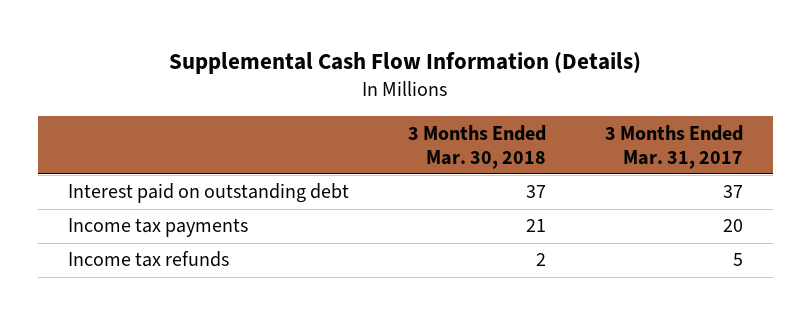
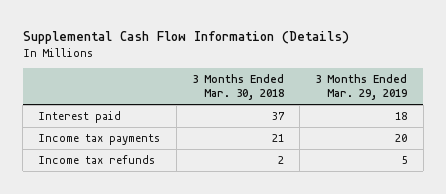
- | 3 Months Ended Mar. 30, 2018 | 3 Months Ended Mar. 31, 2017
+ | 3 Months Ended Mar. 30, 2018 | 3 Months Ended Mar. 29, 2019
- Interest paid on outstanding debt | 37 | 37
+ Interest paid | 37 | 18

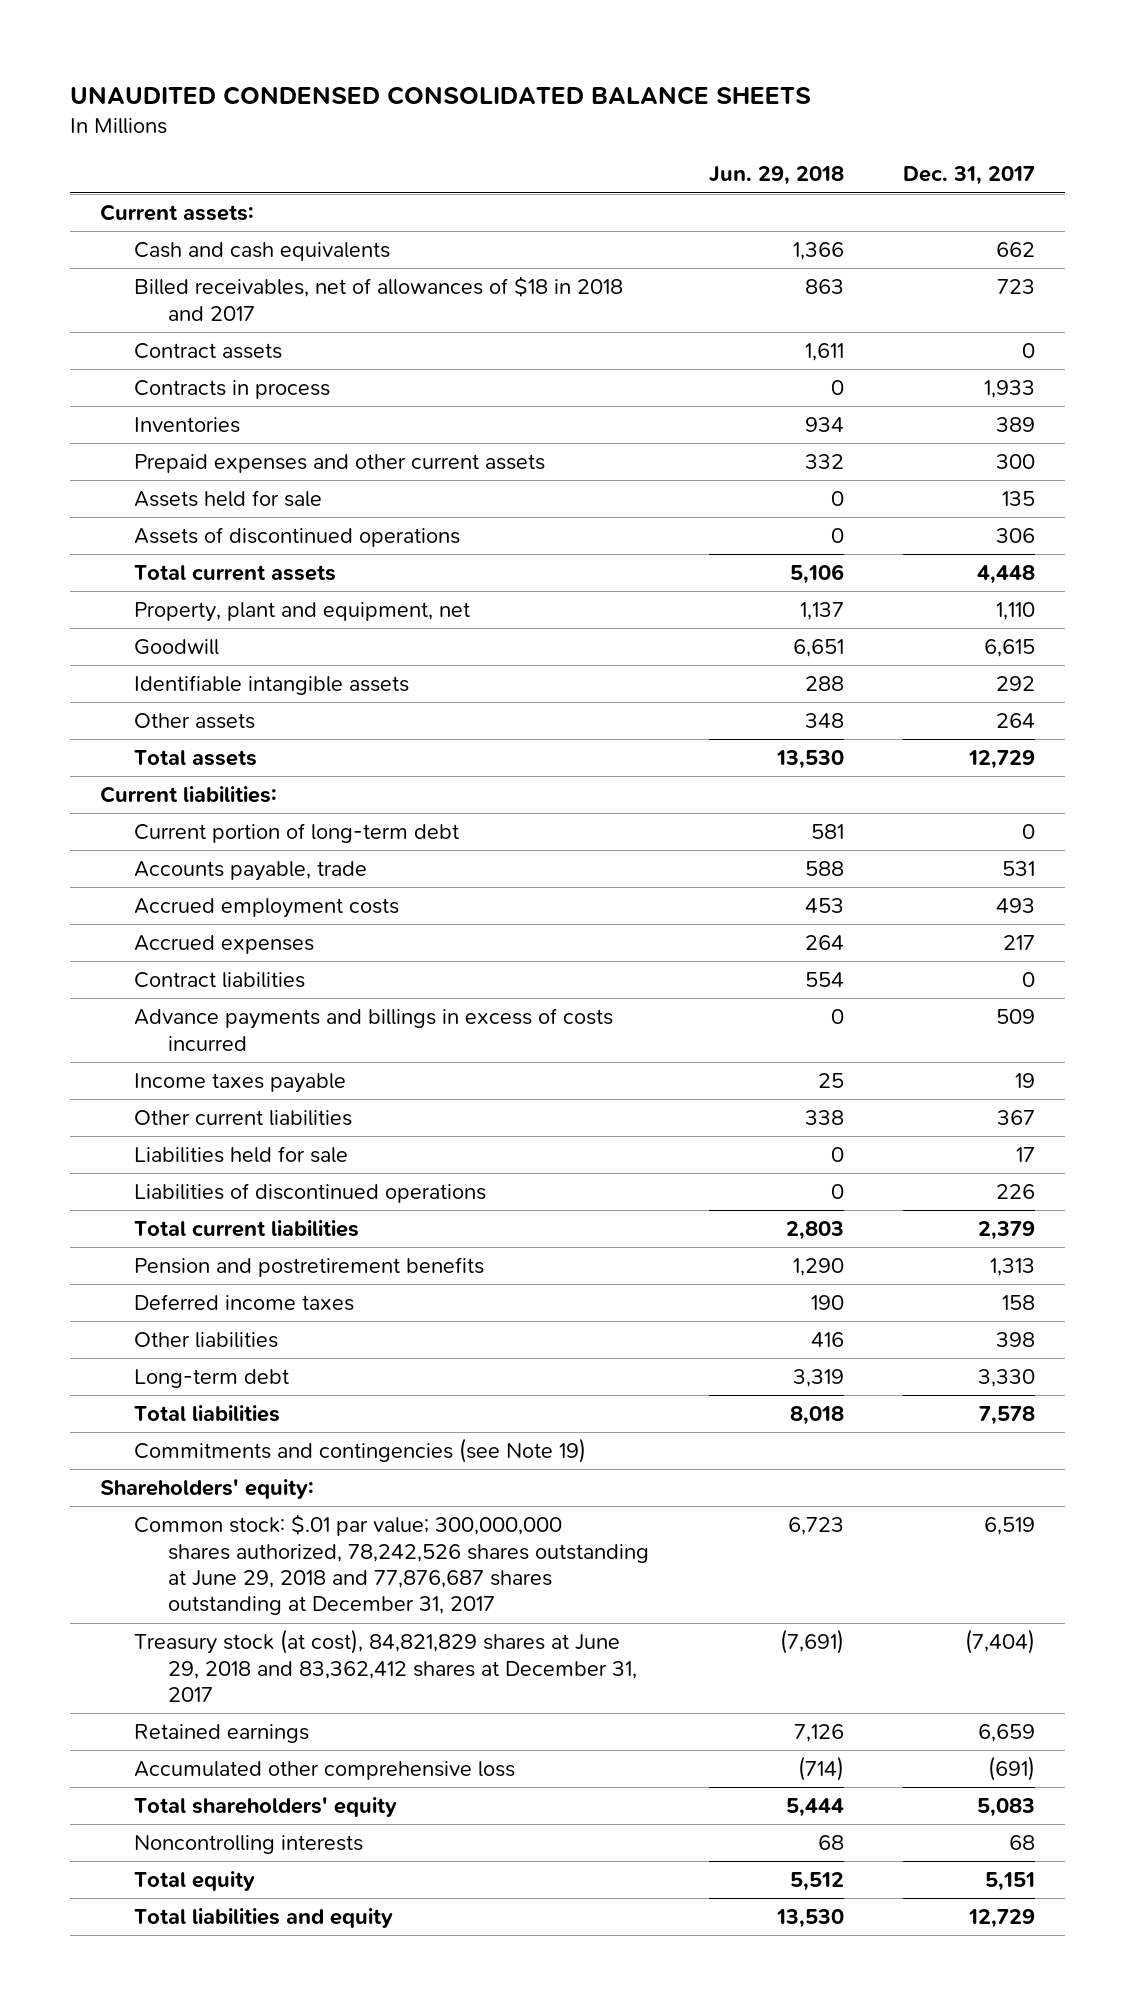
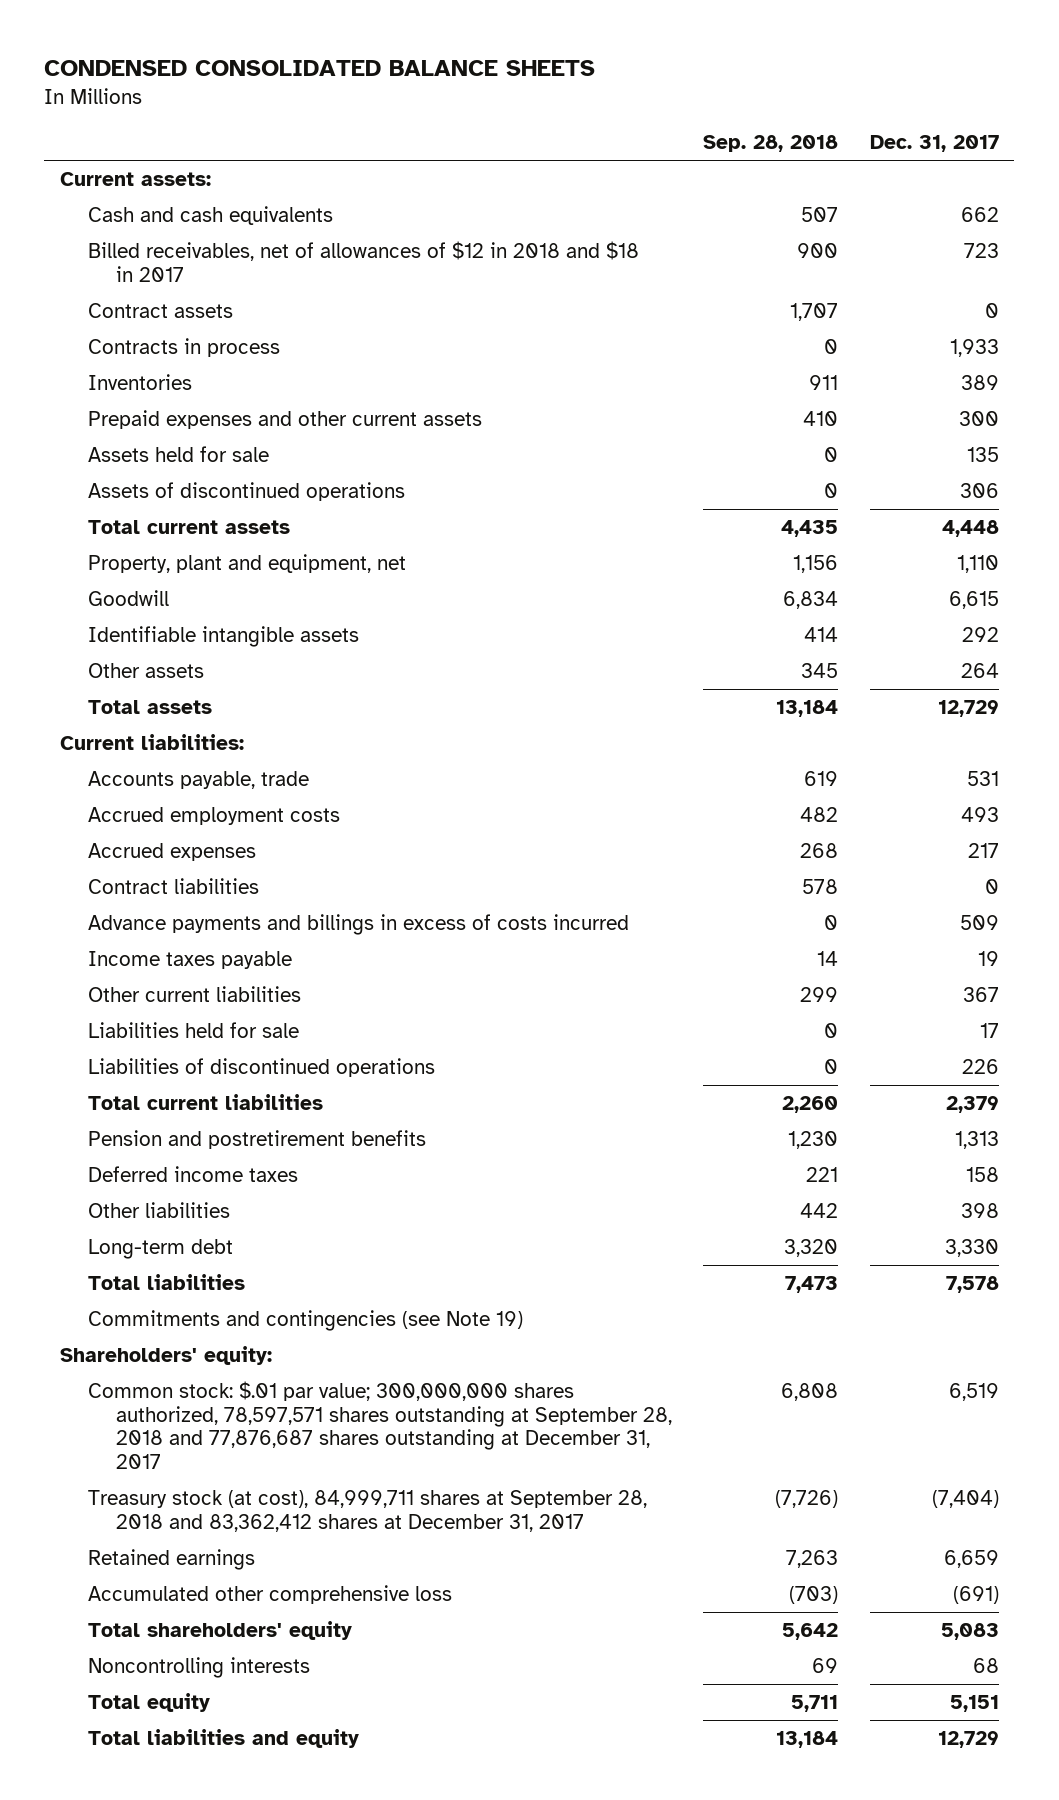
- UNAUDITED CONDENSED CONSOLIDATED BALANCE SHEETS
+ CONDENSED CONSOLIDATED BALANCE SHEETS
- | Jun. 29, 2018 | Dec. 31, 2017
+ | Sep. 28, 2018 | Dec. 31, 2017
- Billed receivables, net of allowances of $18 in 2018 and 2017 | 863 | 723
+ Billed receivables, net of allowances of $12 in 2018 and $18 in 2017 | 900 | 723
- Current portion of long-term debt | 581 | 0
- Common stock: $.01 par value; 300,000,000 shares authorized, 78,242,526 shares outstanding at June 29, 2018 and 77,876,687 shares outstanding at December 31, 2017 | 6,723 | 6,519
- Treasury stock (at cost), 84,821,829 shares at June 29, 2018 and 83,362,412 shares at December 31, 2017 | (7,691) | (7,404)
+ Common stock: $.01 par value; 300,000,000 shares authorized, 78,597,571 shares outstanding at September 28, 2018 and 77,876,687 shares outstanding at December 31, 2017 | 6,808 | 6,519
+ Treasury stock (at cost), 84,999,711 shares at September 28, 2018 and 83,362,412 shares at December 31, 2017 | (7,726) | (7,404)

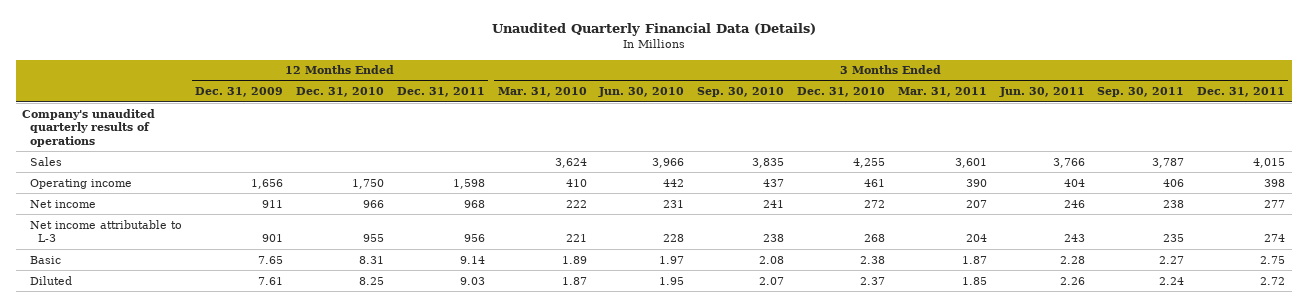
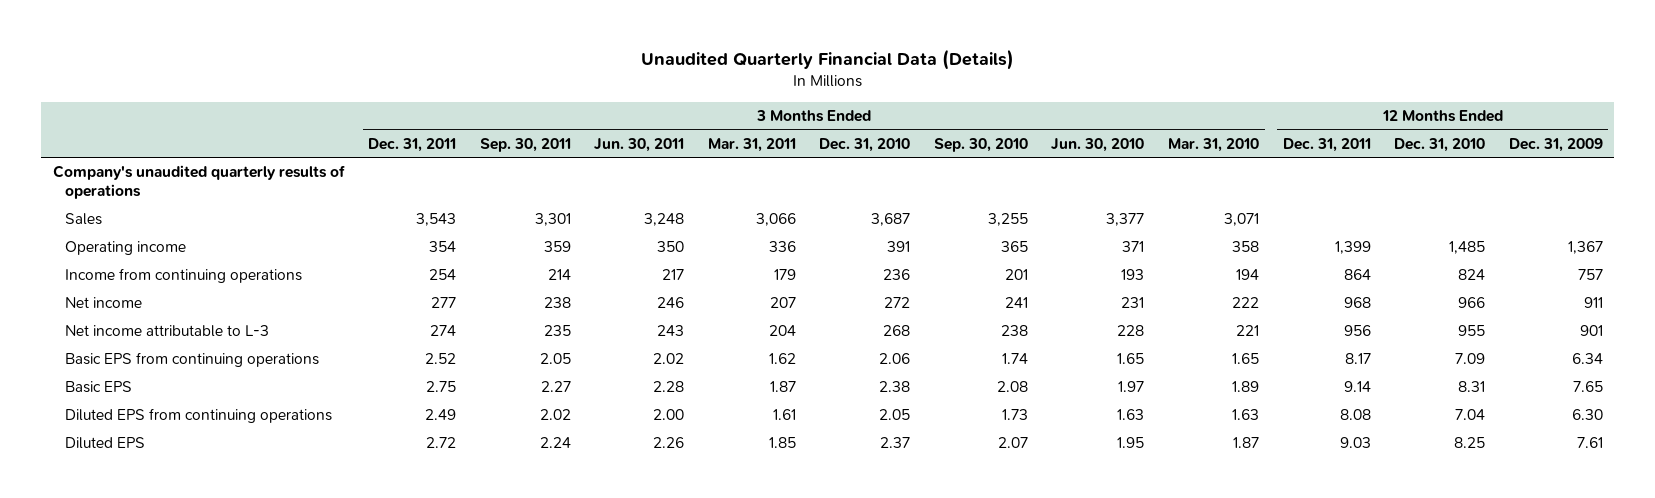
- | 12 Months Ended Dec. 31, 2009 | 12 Months Ended Dec. 31, 2010 | 12 Months Ended Dec. 31, 2011 | 3 Months Ended Mar. 31, 2010 | 3 Months Ended Jun. 30, 2010 | 3 Months Ended Sep. 30, 2010 | 3 Months Ended Dec. 31, 2010 | 3 Months Ended Mar. 31, 2011 | 3 Months Ended Jun. 30, 2011 | 3 Months Ended Sep. 30, 2011 | 3 Months Ended Dec. 31, 2011
+ | 3 Months Ended Dec. 31, 2011 | 3 Months Ended Sep. 30, 2011 | 3 Months Ended Jun. 30, 2011 | 3 Months Ended Mar. 31, 2011 | 3 Months Ended Dec. 31, 2010 | 3 Months Ended Sep. 30, 2010 | 3 Months Ended Jun. 30, 2010 | 3 Months Ended Mar. 31, 2010 | 12 Months Ended Dec. 31, 2011 | 12 Months Ended Dec. 31, 2010 | 12 Months Ended Dec. 31, 2009
- Sales | | | | 3,624 | 3,966 | 3,835 | 4,255 | 3,601 | 3,766 | 3,787 | 4,015
- Operating income | 1,656 | 1,750 | 1,598 | 410 | 442 | 437 | 461 | 390 | 404 | 406 | 398
+ Sales | 3,543 | 3,301 | 3,248 | 3,066 | 3,687 | 3,255 | 3,377 | 3,071 | | |
+ Operating income | 354 | 359 | 350 | 336 | 391 | 365 | 371 | 358 | 1,399 | 1,485 | 1,367
+ Income from continuing operations | 254 | 214 | 217 | 179 | 236 | 201 | 193 | 194 | 864 | 824 | 757
- Basic | 7.65 | 8.31 | 9.14 | 1.89 | 1.97 | 2.08 | 2.38 | 1.87 | 2.28 | 2.27 | 2.75
- Diluted | 7.61 | 8.25 | 9.03 | 1.87 | 1.95 | 2.07 | 2.37 | 1.85 | 2.26 | 2.24 | 2.72
+ Basic EPS from continuing operations | 2.52 | 2.05 | 2.02 | 1.62 | 2.06 | 1.74 | 1.65 | 1.65 | 8.17 | 7.09 | 6.34
+ Basic EPS | 2.75 | 2.27 | 2.28 | 1.87 | 2.38 | 2.08 | 1.97 | 1.89 | 9.14 | 8.31 | 7.65
+ Diluted EPS from continuing operations | 2.49 | 2.02 | 2.00 | 1.61 | 2.05 | 1.73 | 1.63 | 1.63 | 8.08 | 7.04 | 6.30
+ Diluted EPS | 2.72 | 2.24 | 2.26 | 1.85 | 2.37 | 2.07 | 1.95 | 1.87 | 9.03 | 8.25 | 7.61

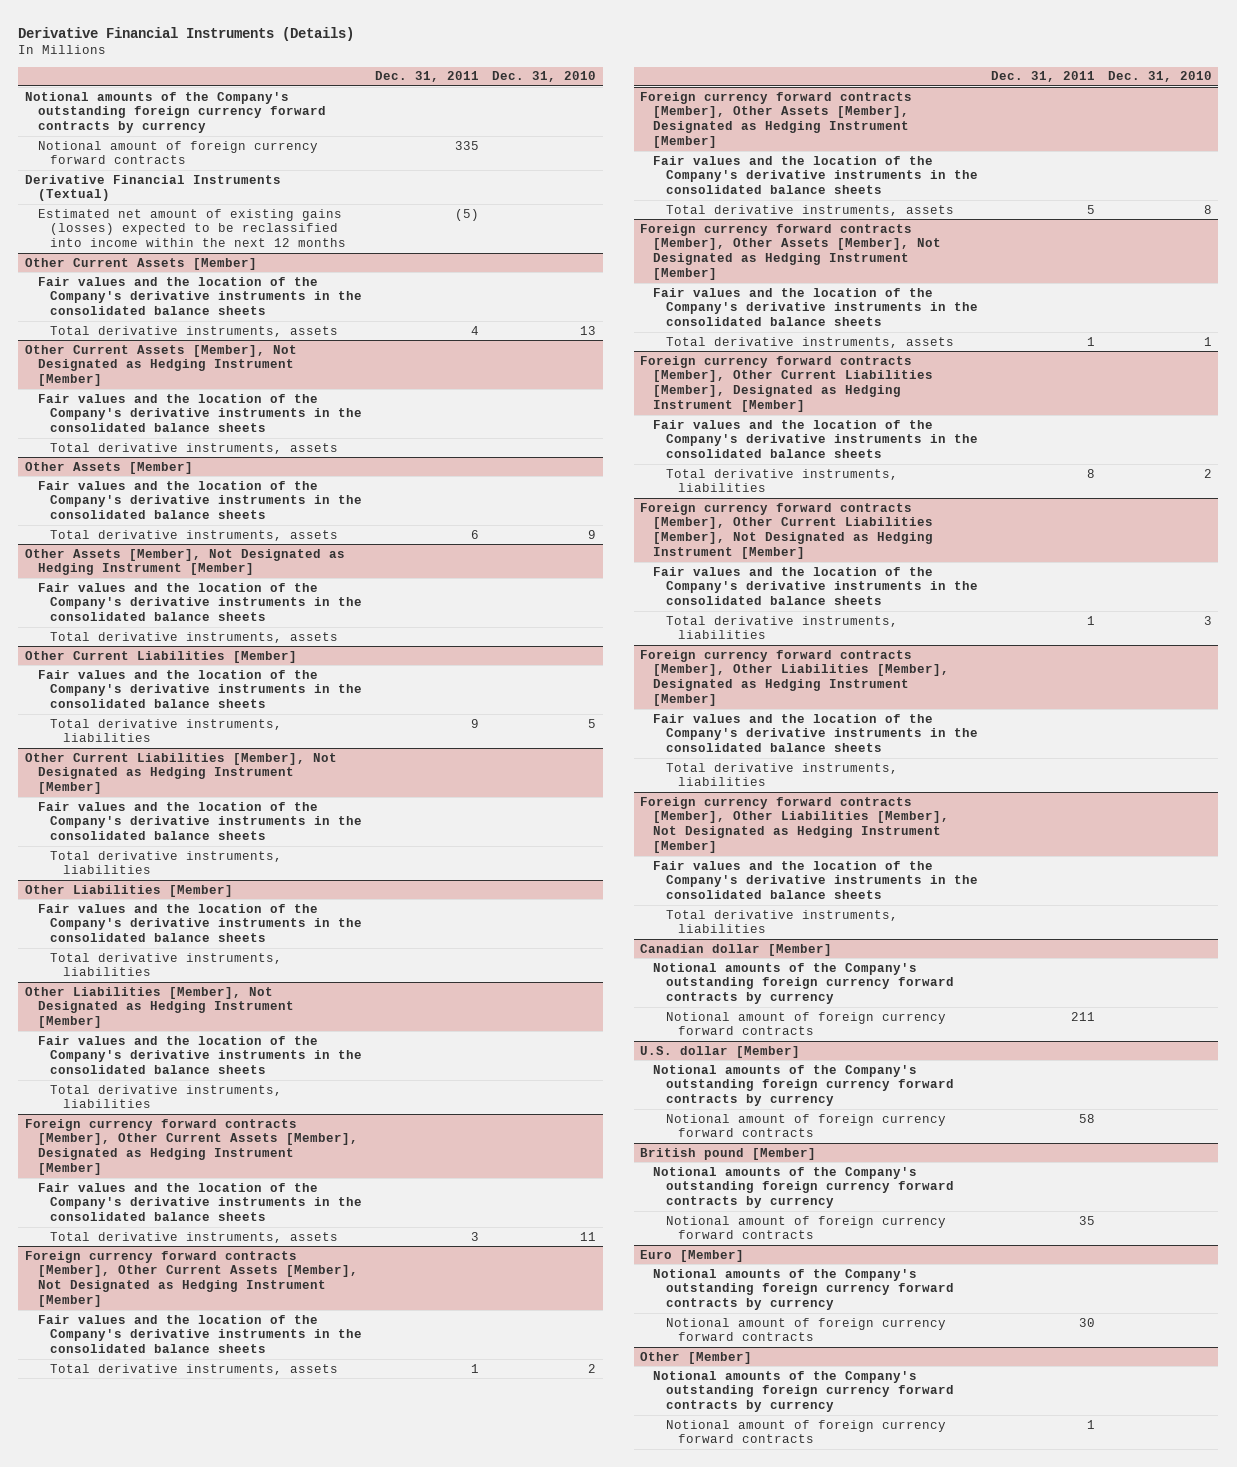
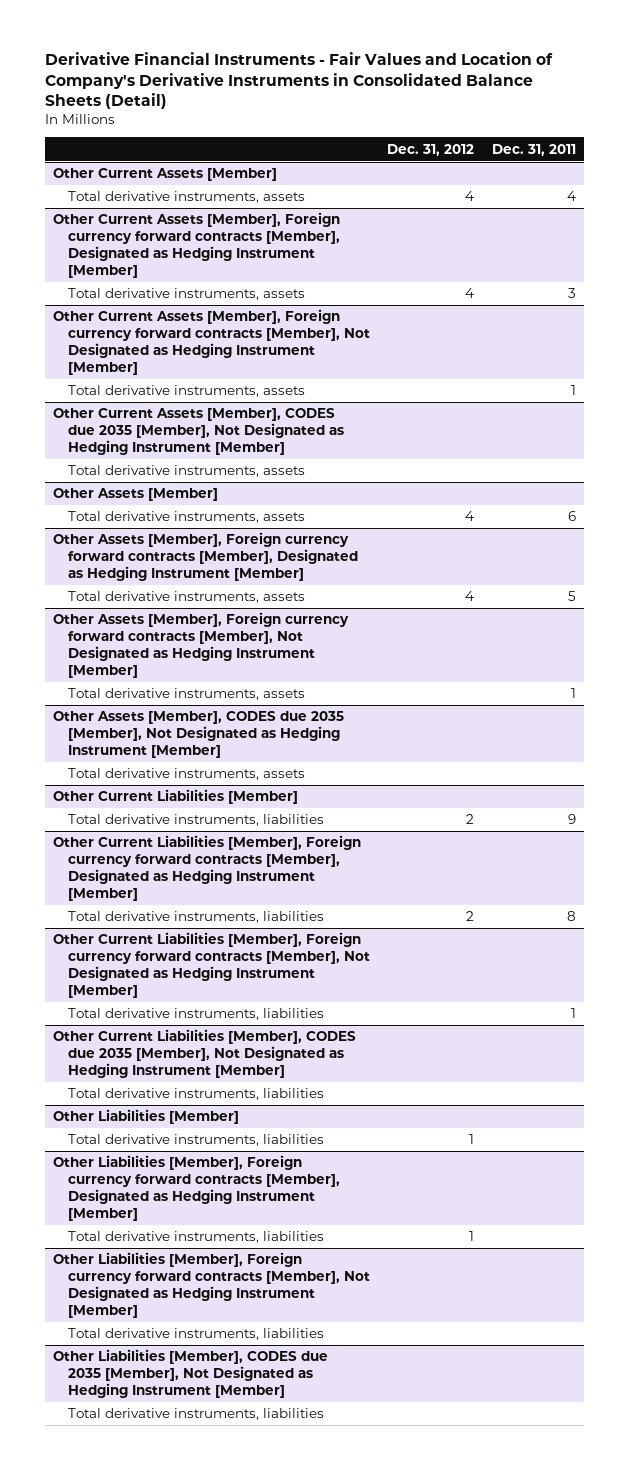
- Derivative Financial Instruments (Details)
+ Derivative Financial Instruments - Fair Values and Location of Company's Derivative Instruments in Consolidated Balance Sheets (Detail)
- | Dec. 31, 2011 | Dec. 31, 2010
+ | Dec. 31, 2012 | Dec. 31, 2011
- Notional amounts of the Company's outstanding foreign currency forward contracts by currency
- Notional amount of foreign currency forward contracts | 335 |
- Derivative Financial Instruments (Textual)
- Estimated net amount of existing gains (losses) expected to be reclassified into income within the next 12 months | (5) |
@ Other Current Assets [Member]
- Fair values and the location of the Company's derivative instruments in the consolidated balance sheets
- Other Current Assets [Member], Not Designated as Hedging Instrument [Member]
- Fair values and the location of the Company's derivative instruments in the consolidated balance sheets
+ Other Current Assets [Member], Foreign currency forward contracts [Member], Designated as Hedging Instrument [Member]
+ Total derivative instruments, assets | 4 | 3
+ Other Current Assets [Member], Foreign currency forward contracts [Member], Not Designated as Hedging Instrument [Member]
+ Total derivative instruments, assets | | 1
+ Other Current Assets [Member], CODES due 2035 [Member], Not Designated as Hedging Instrument [Member]
@ Other Assets [Member]
- Fair values and the location of the Company's derivative instruments in the consolidated balance sheets
- Other Assets [Member], Not Designated as Hedging Instrument [Member]
- Fair values and the location of the Company's derivative instruments in the consolidated balance sheets
+ Other Assets [Member], Foreign currency forward contracts [Member], Designated as Hedging Instrument [Member]
+ Total derivative instruments, assets | 4 | 5
+ Other Assets [Member], Foreign currency forward contracts [Member], Not Designated as Hedging Instrument [Member]
+ Total derivative instruments, assets | | 1
+ Other Assets [Member], CODES due 2035 [Member], Not Designated as Hedging Instrument [Member]
@ Other Current Liabilities [Member]
- Fair values and the location of the Company's derivative instruments in the consolidated balance sheets
- Other Current Liabilities [Member], Not Designated as Hedging Instrument [Member]
- Fair values and the location of the Company's derivative instruments in the consolidated balance sheets
+ Other Current Liabilities [Member], Foreign currency forward contracts [Member], Designated as Hedging Instrument [Member]
+ Total derivative instruments, liabilities | 2 | 8
+ Other Current Liabilities [Member], Foreign currency forward contracts [Member], Not Designated as Hedging Instrument [Member]
+ Total derivative instruments, liabilities | | 1
+ Other Current Liabilities [Member], CODES due 2035 [Member], Not Designated as Hedging Instrument [Member]
@ Other Liabilities [Member]
- Fair values and the location of the Company's derivative instruments in the consolidated balance sheets
- Other Liabilities [Member], Not Designated as Hedging Instrument [Member]
- Fair values and the location of the Company's derivative instruments in the consolidated balance sheets
+ Other Liabilities [Member], Foreign currency forward contracts [Member], Designated as Hedging Instrument [Member]
- Foreign currency forward contracts [Member], Other Current Assets [Member], Designated as Hedging Instrument [Member]
- Fair values and the location of the Company's derivative instruments in the consolidated balance sheets
- Total derivative instruments, assets | 3 | 11
- Foreign currency forward contracts [Member], Other Current Assets [Member], Not Designated as Hedging Instrument [Member]
- Fair values and the location of the Company's derivative instruments in the consolidated balance sheets
- Total derivative instruments, assets | 1 | 2
- Foreign currency forward contracts [Member], Other Assets [Member], Designated as Hedging Instrument [Member]
- Fair values and the location of the Company's derivative instruments in the consolidated balance sheets
- Total derivative instruments, assets | 5 | 8
- Foreign currency forward contracts [Member], Other Assets [Member], Not Designated as Hedging Instrument [Member]
- Fair values and the location of the Company's derivative instruments in the consolidated balance sheets
- Total derivative instruments, assets | 1 | 1
- Foreign currency forward contracts [Member], Other Current Liabilities [Member], Designated as Hedging Instrument [Member]
- Fair values and the location of the Company's derivative instruments in the consolidated balance sheets
- Total derivative instruments, liabilities | 8 | 2
- Foreign currency forward contracts [Member], Other Current Liabilities [Member], Not Designated as Hedging Instrument [Member]
- Fair values and the location of the Company's derivative instruments in the consolidated balance sheets
- Total derivative instruments, liabilities | 1 | 3
- Foreign currency forward contracts [Member], Other Liabilities [Member], Designated as Hedging Instrument [Member]
- Fair values and the location of the Company's derivative instruments in the consolidated balance sheets
+ Other Liabilities [Member], Foreign currency forward contracts [Member], Not Designated as Hedging Instrument [Member]
- Foreign currency forward contracts [Member], Other Liabilities [Member], Not Designated as Hedging Instrument [Member]
- Fair values and the location of the Company's derivative instruments in the consolidated balance sheets
+ Other Liabilities [Member], CODES due 2035 [Member], Not Designated as Hedging Instrument [Member]
- Canadian dollar [Member]
- Notional amounts of the Company's outstanding foreign currency forward contracts by currency
- Notional amount of foreign currency forward contracts | 211 |
- U.S. dollar [Member]
- Notional amounts of the Company's outstanding foreign currency forward contracts by currency
- Notional amount of foreign currency forward contracts | 58 |
- British pound [Member]
- Notional amounts of the Company's outstanding foreign currency forward contracts by currency
- Notional amount of foreign currency forward contracts | 35 |
- Euro [Member]
- Notional amounts of the Company's outstanding foreign currency forward contracts by currency
- Notional amount of foreign currency forward contracts | 30 |
- Other [Member]
- Notional amounts of the Company's outstanding foreign currency forward contracts by currency
- Notional amount of foreign currency forward contracts | 1 |

